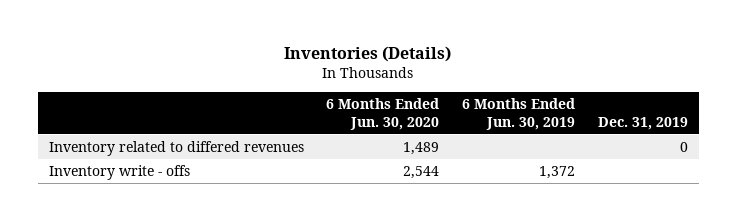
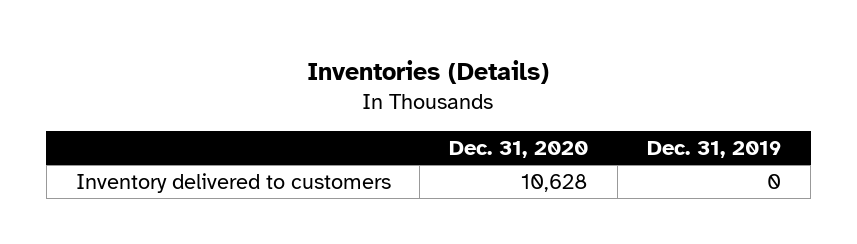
- | 6 Months Ended Jun. 30, 2020 | 6 Months Ended Jun. 30, 2019 | Dec. 31, 2019
+ | Dec. 31, 2020 | Dec. 31, 2019
- Inventory related to differed revenues | 1,489 | | 0
- Inventory write - offs | 2,544 | 1,372 |
+ Inventory delivered to customers | 10,628 | 0

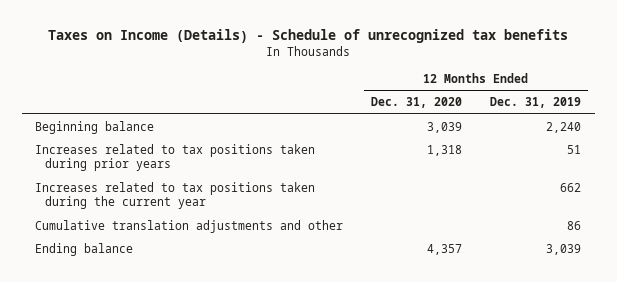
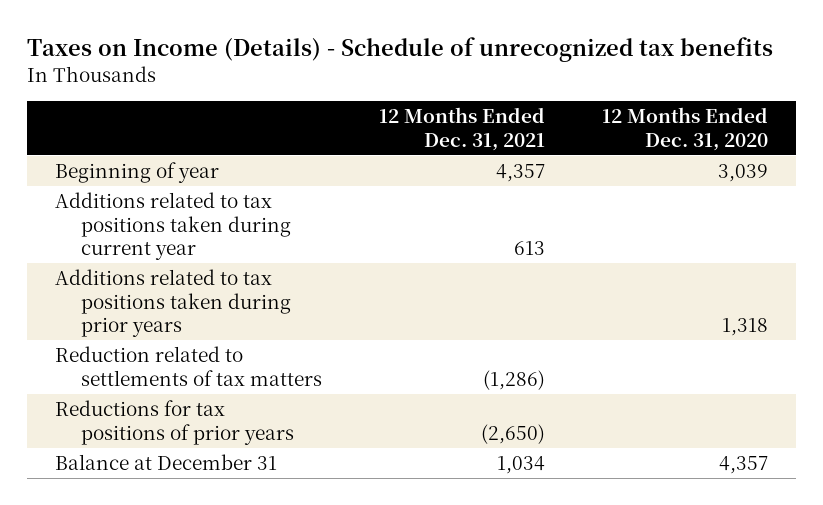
- | 12 Months Ended Dec. 31, 2020 | 12 Months Ended Dec. 31, 2019
+ | 12 Months Ended Dec. 31, 2021 | 12 Months Ended Dec. 31, 2020
- Beginning balance | 3,039 | 2,240
- Increases related to tax positions taken during prior years | 1,318 | 51
- Increases related to tax positions taken during the current year | | 662
- Cumulative translation adjustments and other | | 86
- Ending balance | 4,357 | 3,039
+ Beginning of year | 4,357 | 3,039
+ Additions related to tax positions taken during current year | 613 |
+ Additions related to tax positions taken during prior years | | 1,318
+ Reduction related to settlements of tax matters | (1,286) |
+ Reductions for tax positions of prior years | (2,650) |
+ Balance at December 31 | 1,034 | 4,357

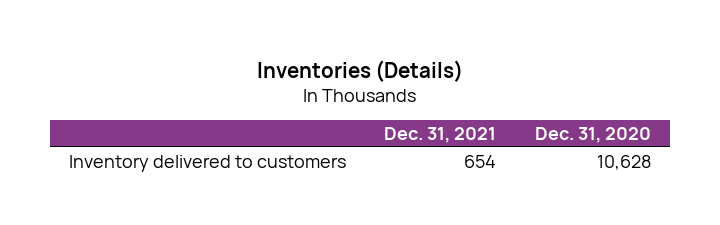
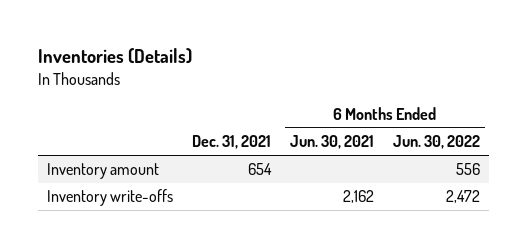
- | Dec. 31, 2021 | Dec. 31, 2020
+ | Dec. 31, 2021 | 6 Months Ended Jun. 30, 2021 | 6 Months Ended Jun. 30, 2022
- Inventory delivered to customers | 654 | 10,628
+ Inventory amount | 654 | | 556
+ Inventory write-offs | | 2,162 | 2,472

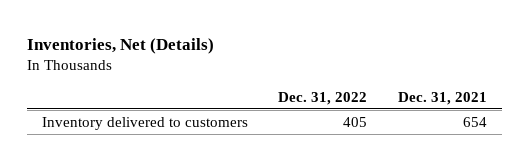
- Inventories (Details)
+ Inventories, Net (Details)
- | Dec. 31, 2021 | 6 Months Ended Jun. 30, 2021 | 6 Months Ended Jun. 30, 2022
+ | Dec. 31, 2022 | Dec. 31, 2021
- Inventory amount | 654 | | 556
- Inventory write-offs | | 2,162 | 2,472
+ Inventory delivered to customers | 405 | 654

